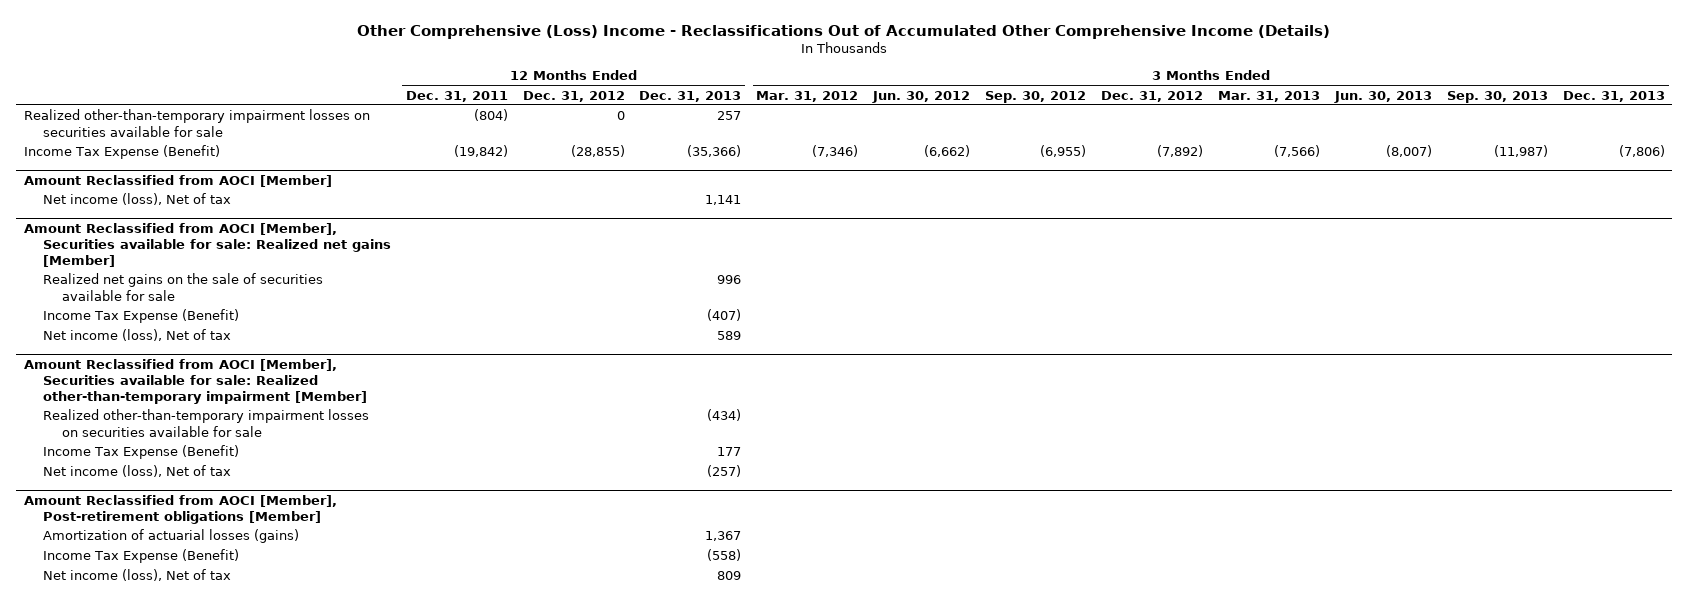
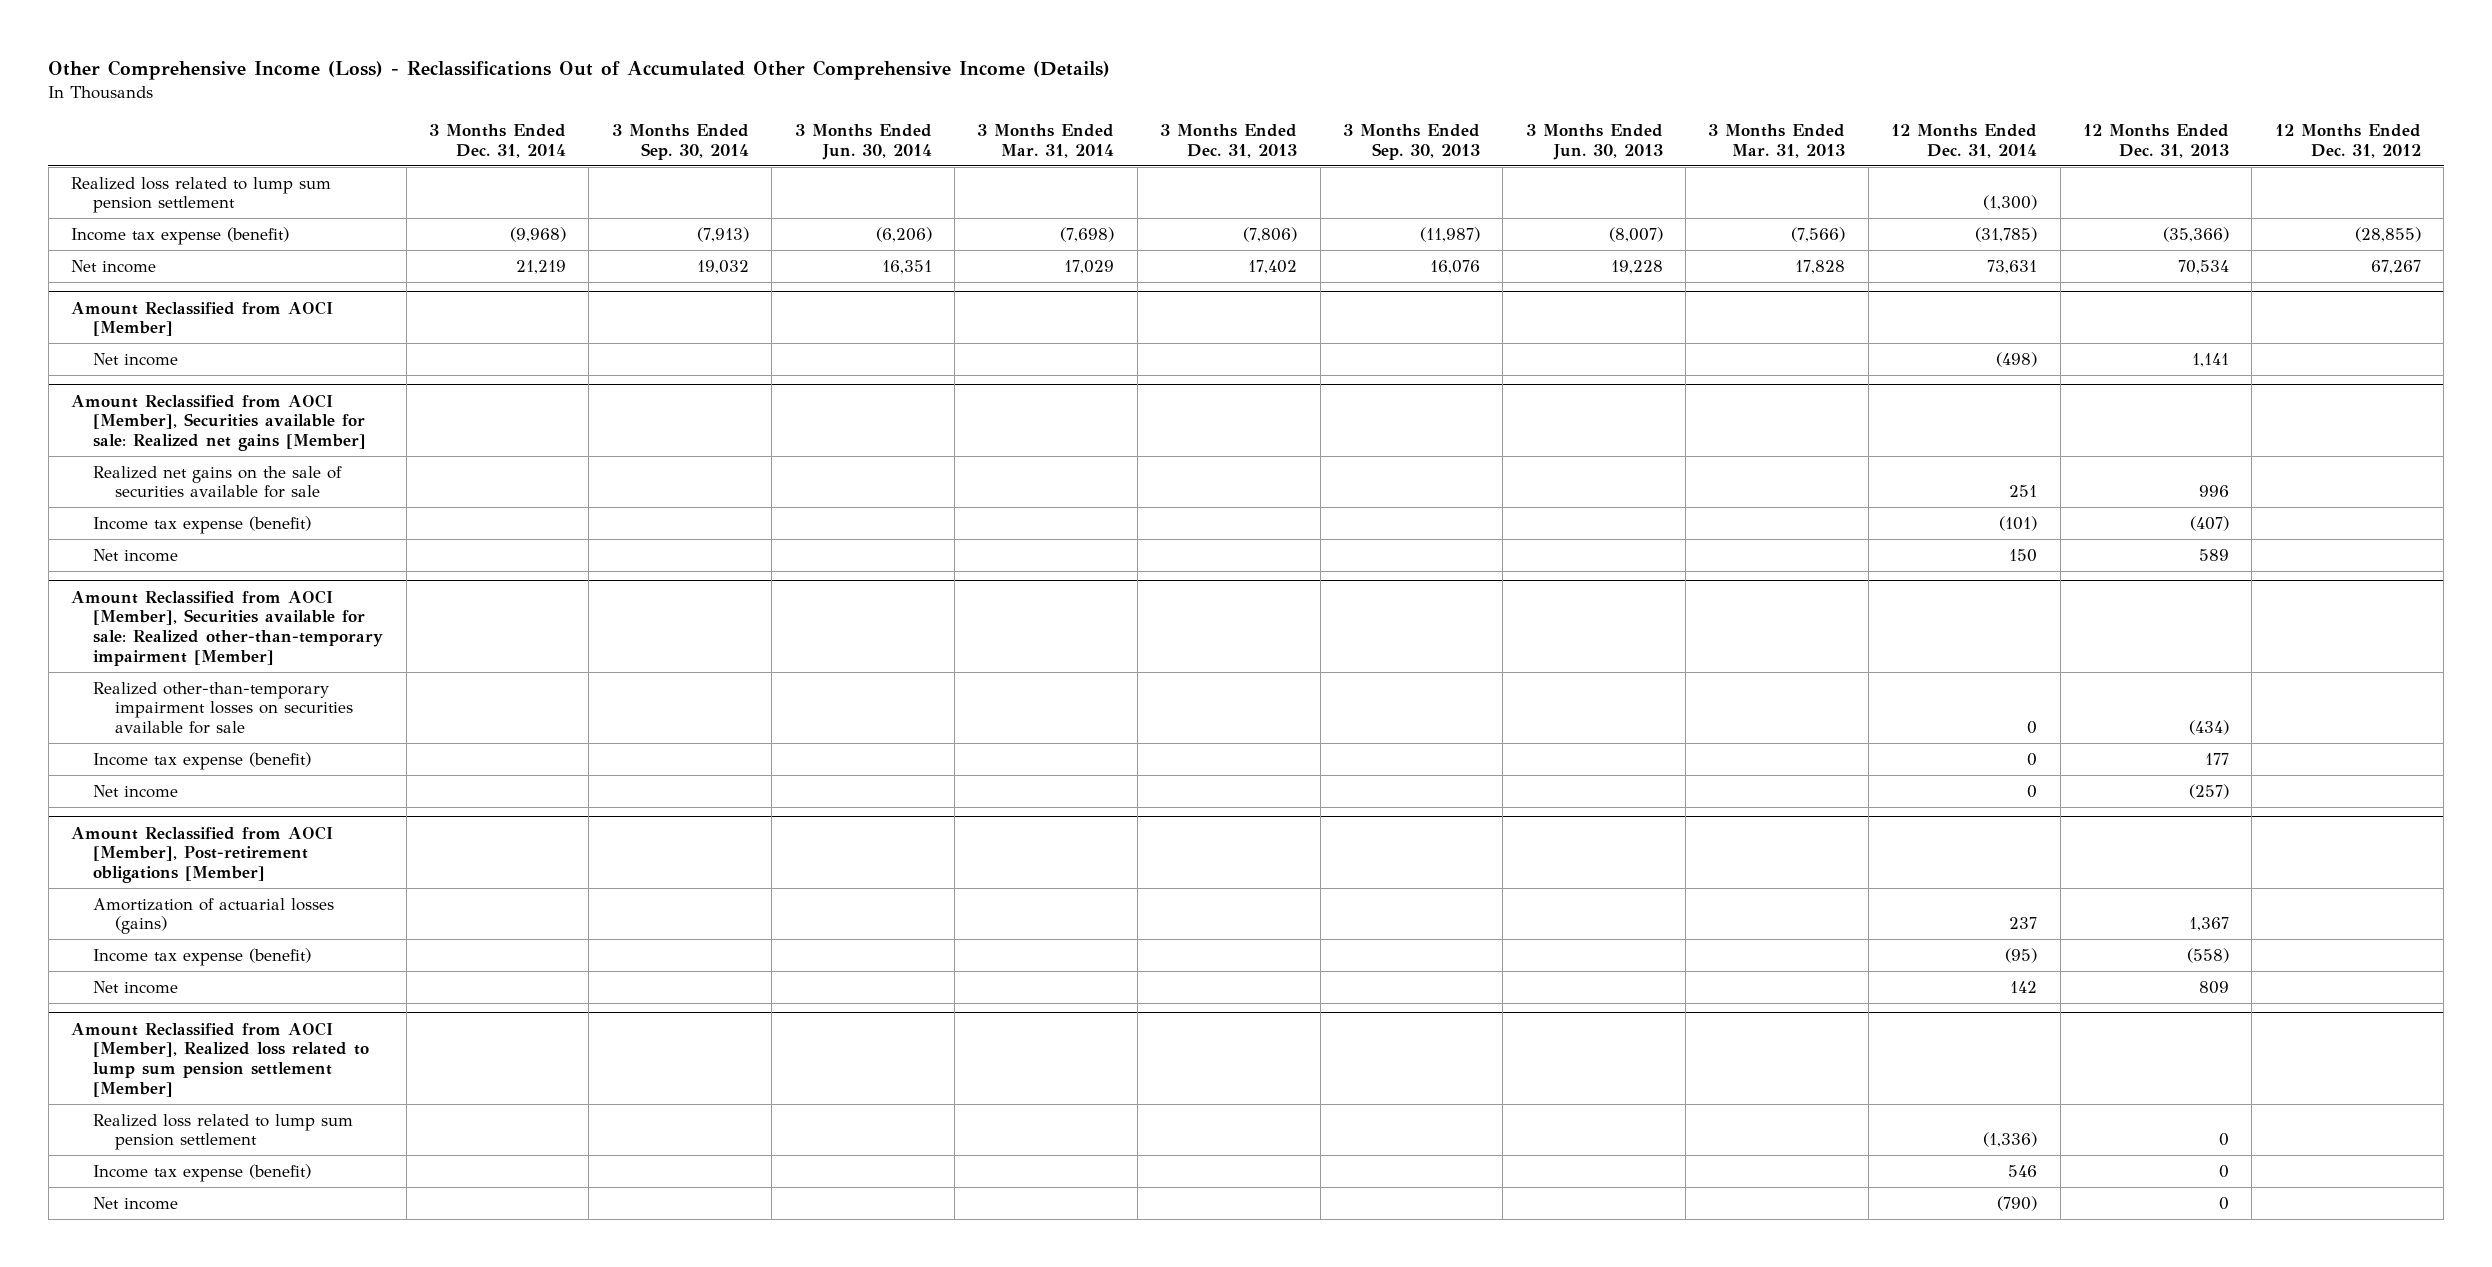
- Other Comprehensive (Loss) Income - Reclassifications Out of Accumulated Other Comprehensive Income (Details)
+ Other Comprehensive Income (Loss) - Reclassifications Out of Accumulated Other Comprehensive Income (Details)
- | 12 Months Ended Dec. 31, 2011 | 12 Months Ended Dec. 31, 2012 | 12 Months Ended Dec. 31, 2013 | 3 Months Ended Mar. 31, 2012 | 3 Months Ended Jun. 30, 2012 | 3 Months Ended Sep. 30, 2012 | 3 Months Ended Dec. 31, 2012 | 3 Months Ended Mar. 31, 2013 | 3 Months Ended Jun. 30, 2013 | 3 Months Ended Sep. 30, 2013 | 3 Months Ended Dec. 31, 2013
+ | 3 Months Ended Dec. 31, 2014 | 3 Months Ended Sep. 30, 2014 | 3 Months Ended Jun. 30, 2014 | 3 Months Ended Mar. 31, 2014 | 3 Months Ended Dec. 31, 2013 | 3 Months Ended Sep. 30, 2013 | 3 Months Ended Jun. 30, 2013 | 3 Months Ended Mar. 31, 2013 | 12 Months Ended Dec. 31, 2014 | 12 Months Ended Dec. 31, 2013 | 12 Months Ended Dec. 31, 2012
- Realized other-than-temporary impairment losses on securities available for sale | (804) | 0 | 257 | | | | | | | |
- Income Tax Expense (Benefit) | (19,842) | (28,855) | (35,366) | (7,346) | (6,662) | (6,955) | (7,892) | (7,566) | (8,007) | (11,987) | (7,806)
+ Realized loss related to lump sum pension settlement | | | | | | | | | (1,300) | |
+ Income tax expense (benefit) | (9,968) | (7,913) | (6,206) | (7,698) | (7,806) | (11,987) | (8,007) | (7,566) | (31,785) | (35,366) | (28,855)
+ Net income | 21,219 | 19,032 | 16,351 | 17,029 | 17,402 | 16,076 | 19,228 | 17,828 | 73,631 | 70,534 | 67,267
@ Amount Reclassified from AOCI [Member]
- Net income (loss), Net of tax | | | 1,141 | | | | | | | |
+ Net income | | | | | | | | | (498) | 1,141 |
@ Amount Reclassified from AOCI [Member], Securities available for sale: Realized net gains [Member]
- Income Tax Expense (Benefit) | | | (407) | | | | | | | |
- Net income (loss), Net of tax | | | 589 | | | | | | | |
+ Income tax expense (benefit) | | | | | | | | | (101) | (407) |
+ Net income | | | | | | | | | 150 | 589 |
@ Amount Reclassified from AOCI [Member], Securities available for sale: Realized other-than-temporary impairment [Member]
- Income Tax Expense (Benefit) | | | 177 | | | | | | | |
- Net income (loss), Net of tax | | | (257) | | | | | | | |
+ Income tax expense (benefit) | | | | | | | | | 0 | 177 |
+ Net income | | | | | | | | | 0 | (257) |
@ Amount Reclassified from AOCI [Member], Post-retirement obligations [Member]
- Income Tax Expense (Benefit) | | | (558) | | | | | | | |
- Net income (loss), Net of tax | | | 809 | | | | | | | |
+ Income tax expense (benefit) | | | | | | | | | (95) | (558) |
+ Net income | | | | | | | | | 142 | 809 |
+ Amount Reclassified from AOCI [Member], Realized loss related to lump sum pension settlement [Member]
+ Realized loss related to lump sum pension settlement | | | | | | | | | (1,336) | 0 |
+ Income tax expense (benefit) | | | | | | | | | 546 | 0 |
+ Net income | | | | | | | | | (790) | 0 |

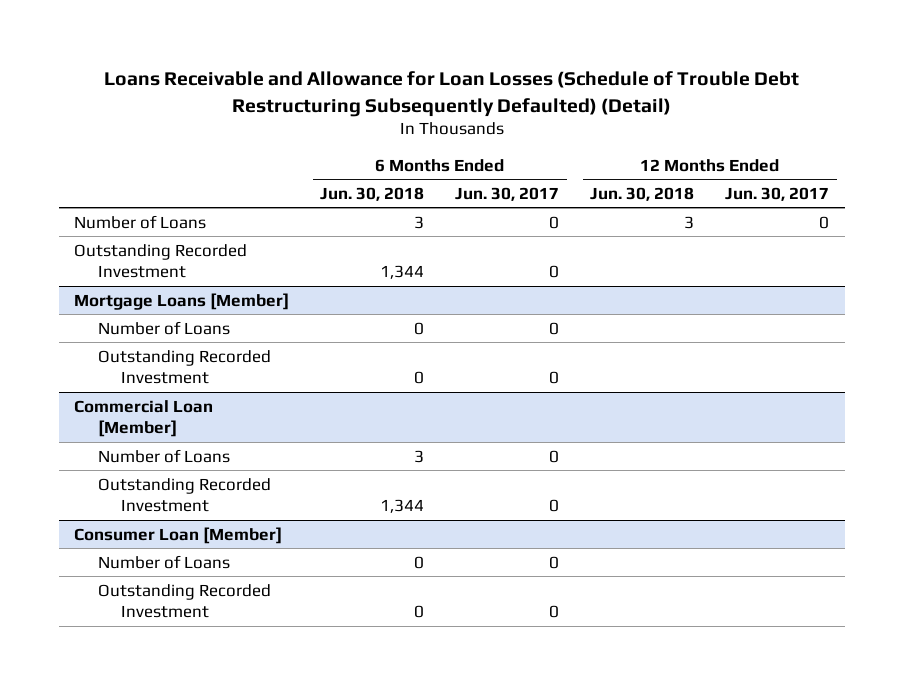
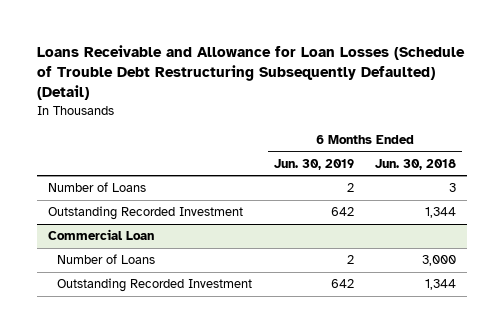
- | 6 Months Ended Jun. 30, 2018 | 6 Months Ended Jun. 30, 2017 | 12 Months Ended Jun. 30, 2018 | 12 Months Ended Jun. 30, 2017
+ | 6 Months Ended Jun. 30, 2019 | 6 Months Ended Jun. 30, 2018
- Mortgage Loans [Member]
- Number of Loans | 0 | 0 | |
- Outstanding Recorded Investment | 0 | 0 | |
- Commercial Loan [Member]
- Number of Loans | 3 | 0 | |
+ Commercial Loan
+ Number of Loans | 2 | 3,000
- Consumer Loan [Member]
- Number of Loans | 0 | 0 | |
- Outstanding Recorded Investment | 0 | 0 | |

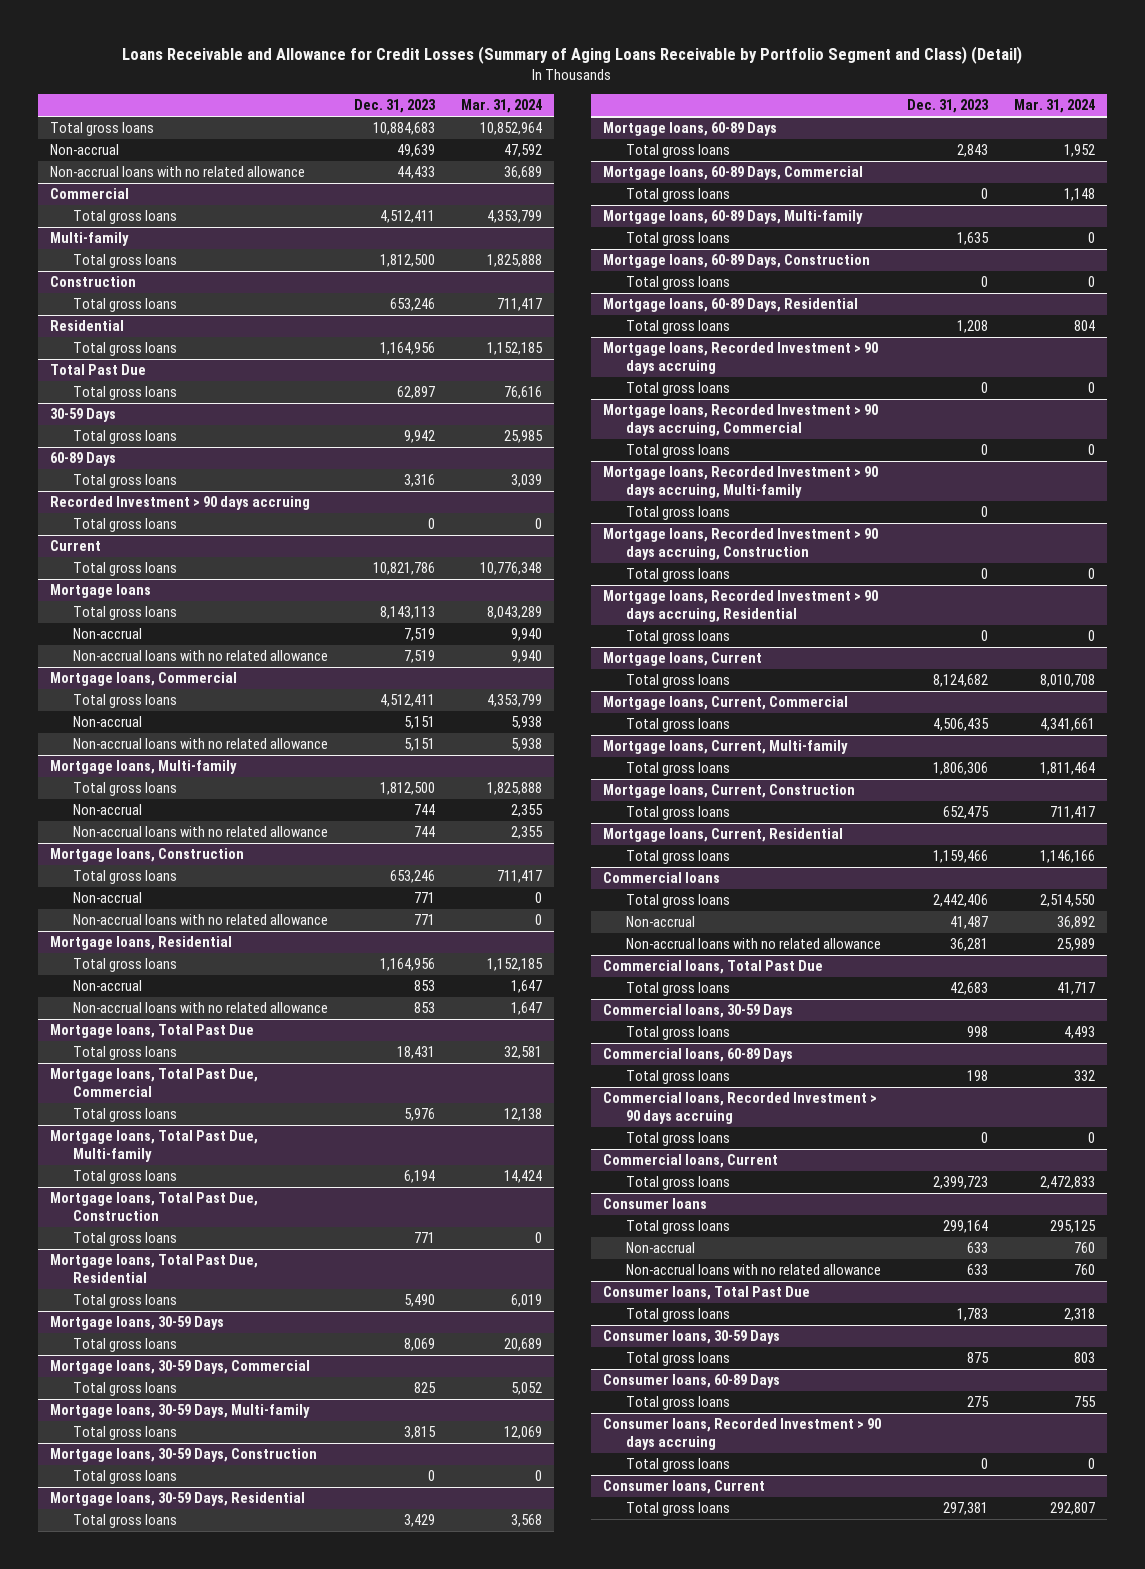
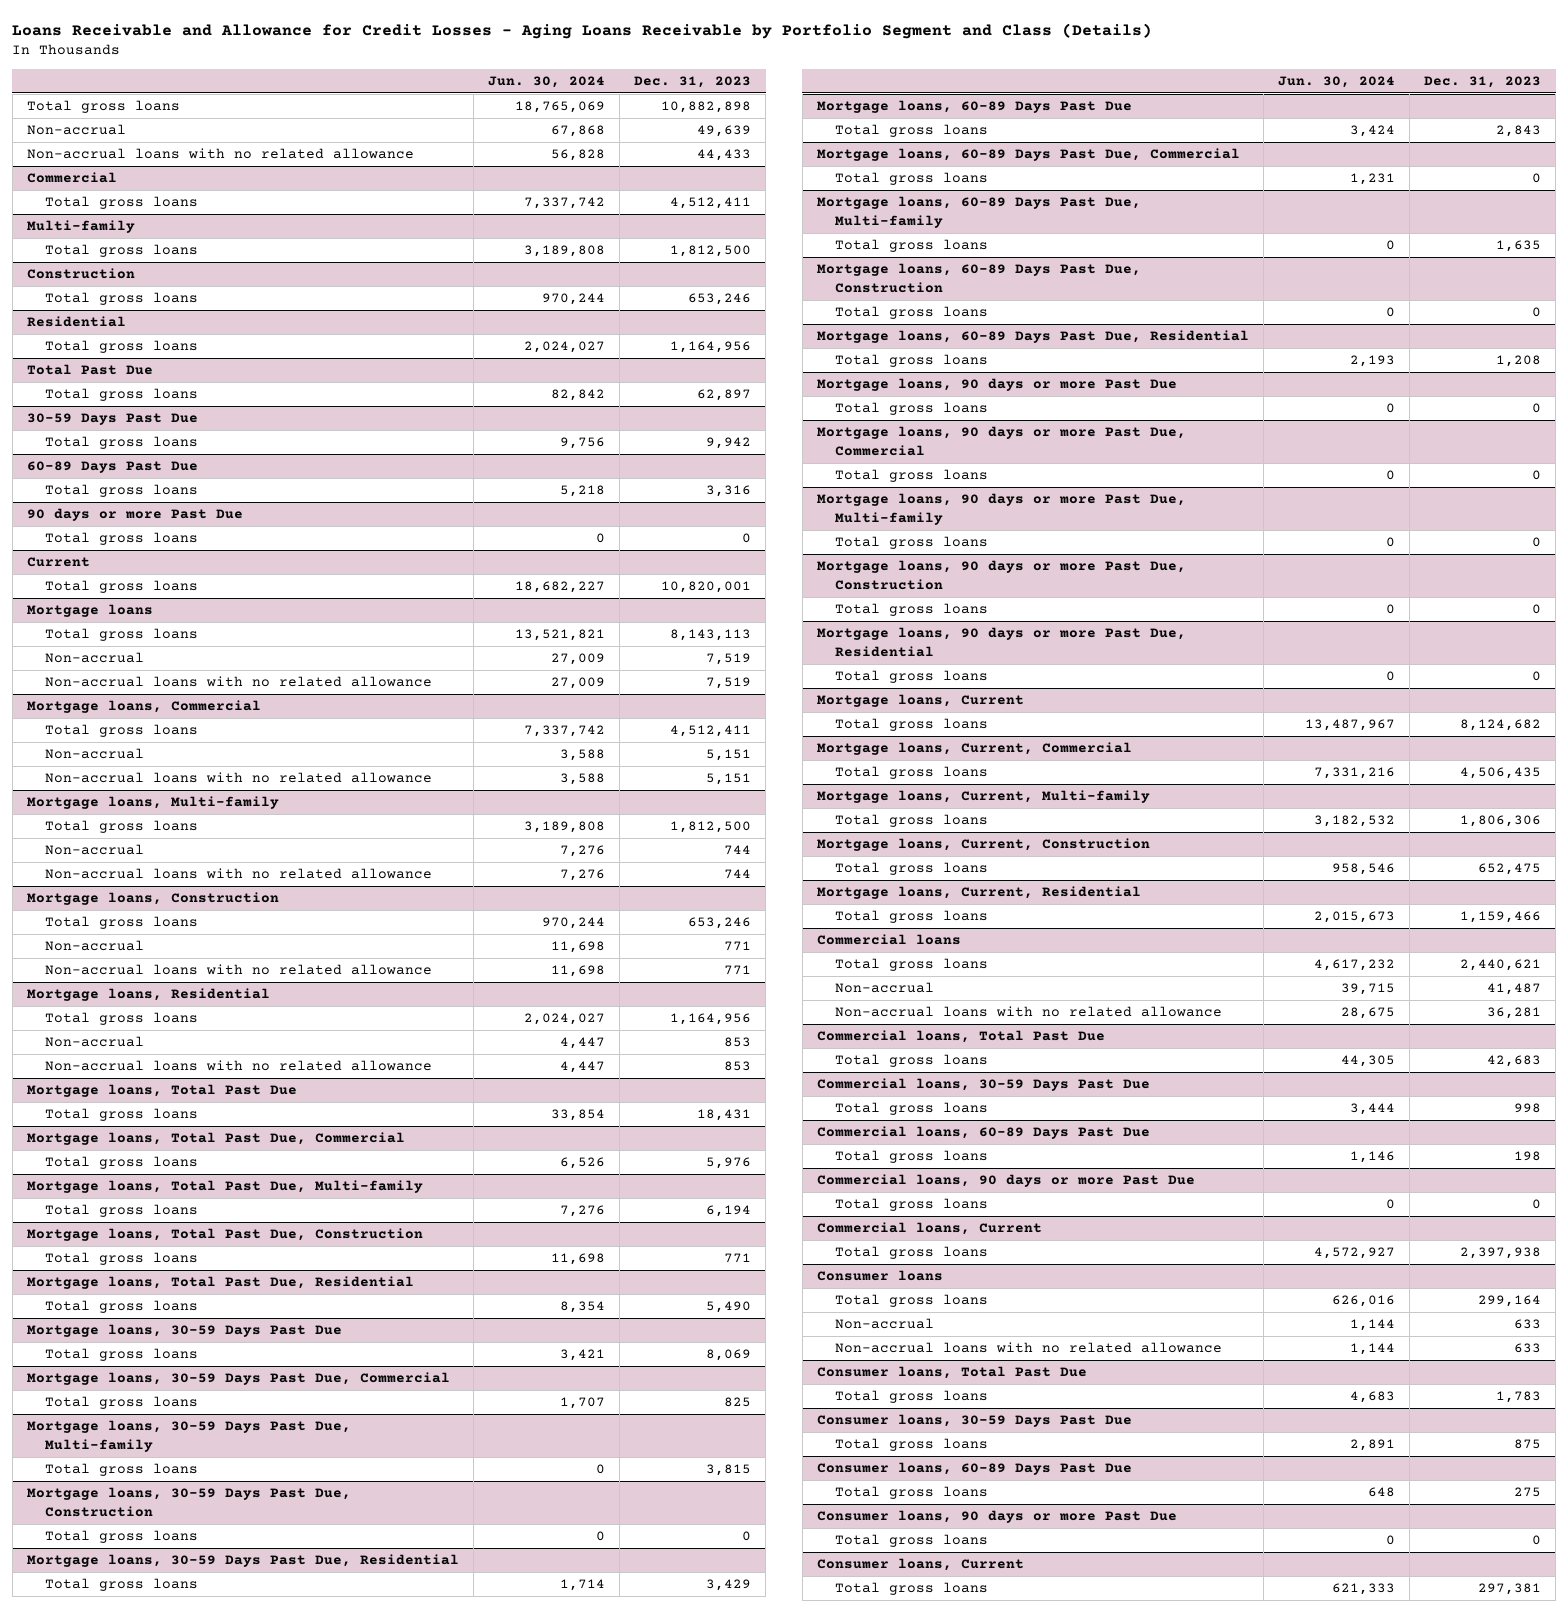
- Loans Receivable and Allowance for Credit Losses (Summary of Aging Loans Receivable by Portfolio Segment and Class) (Detail)
+ Loans Receivable and Allowance for Credit Losses - Aging Loans Receivable by Portfolio Segment and Class (Details)
- | Dec. 31, 2023 | Mar. 31, 2024
+ | Jun. 30, 2024 | Dec. 31, 2023
- Total gross loans | 10,884,683 | 10,852,964
+ Total gross loans | 18,765,069 | 10,882,898
- 30-59 Days
+ 30-59 Days Past Due
- 60-89 Days
+ 60-89 Days Past Due
- Recorded Investment > 90 days accruing
+ 90 days or more Past Due
@ Current
- Total gross loans | 10,821,786 | 10,776,348
+ Total gross loans | 18,682,227 | 10,820,001
- Mortgage loans, 30-59 Days
+ Mortgage loans, 30-59 Days Past Due
- Mortgage loans, 30-59 Days, Commercial
+ Mortgage loans, 30-59 Days Past Due, Commercial
- Mortgage loans, 30-59 Days, Multi-family
+ Mortgage loans, 30-59 Days Past Due, Multi-family
- Mortgage loans, 30-59 Days, Construction
+ Mortgage loans, 30-59 Days Past Due, Construction
- Mortgage loans, 30-59 Days, Residential
+ Mortgage loans, 30-59 Days Past Due, Residential
- Mortgage loans, 60-89 Days
+ Mortgage loans, 60-89 Days Past Due
- Mortgage loans, 60-89 Days, Commercial
+ Mortgage loans, 60-89 Days Past Due, Commercial
- Mortgage loans, 60-89 Days, Multi-family
+ Mortgage loans, 60-89 Days Past Due, Multi-family
- Mortgage loans, 60-89 Days, Construction
+ Mortgage loans, 60-89 Days Past Due, Construction
- Mortgage loans, 60-89 Days, Residential
+ Mortgage loans, 60-89 Days Past Due, Residential
- Mortgage loans, Recorded Investment > 90 days accruing
+ Mortgage loans, 90 days or more Past Due
- Mortgage loans, Recorded Investment > 90 days accruing, Commercial
+ Mortgage loans, 90 days or more Past Due, Commercial
- Mortgage loans, Recorded Investment > 90 days accruing, Multi-family
+ Mortgage loans, 90 days or more Past Due, Multi-family
- Mortgage loans, Recorded Investment > 90 days accruing, Construction
+ Mortgage loans, 90 days or more Past Due, Construction
- Mortgage loans, Recorded Investment > 90 days accruing, Residential
+ Mortgage loans, 90 days or more Past Due, Residential
@ Commercial loans
- Total gross loans | 2,442,406 | 2,514,550
+ Total gross loans | 4,617,232 | 2,440,621
- Commercial loans, 30-59 Days
+ Commercial loans, 30-59 Days Past Due
- Commercial loans, 60-89 Days
+ Commercial loans, 60-89 Days Past Due
- Commercial loans, Recorded Investment > 90 days accruing
+ Commercial loans, 90 days or more Past Due
@ Commercial loans, Current
- Total gross loans | 2,399,723 | 2,472,833
+ Total gross loans | 4,572,927 | 2,397,938
- Consumer loans, 30-59 Days
+ Consumer loans, 30-59 Days Past Due
- Consumer loans, 60-89 Days
+ Consumer loans, 60-89 Days Past Due
- Consumer loans, Recorded Investment > 90 days accruing
+ Consumer loans, 90 days or more Past Due

